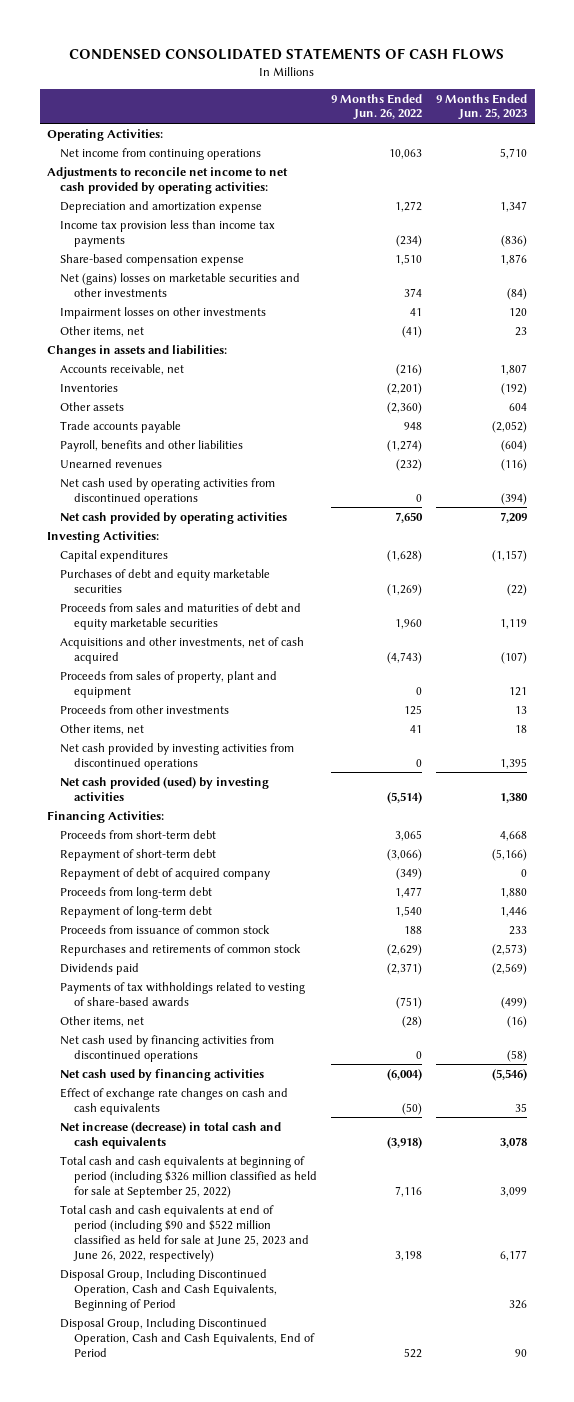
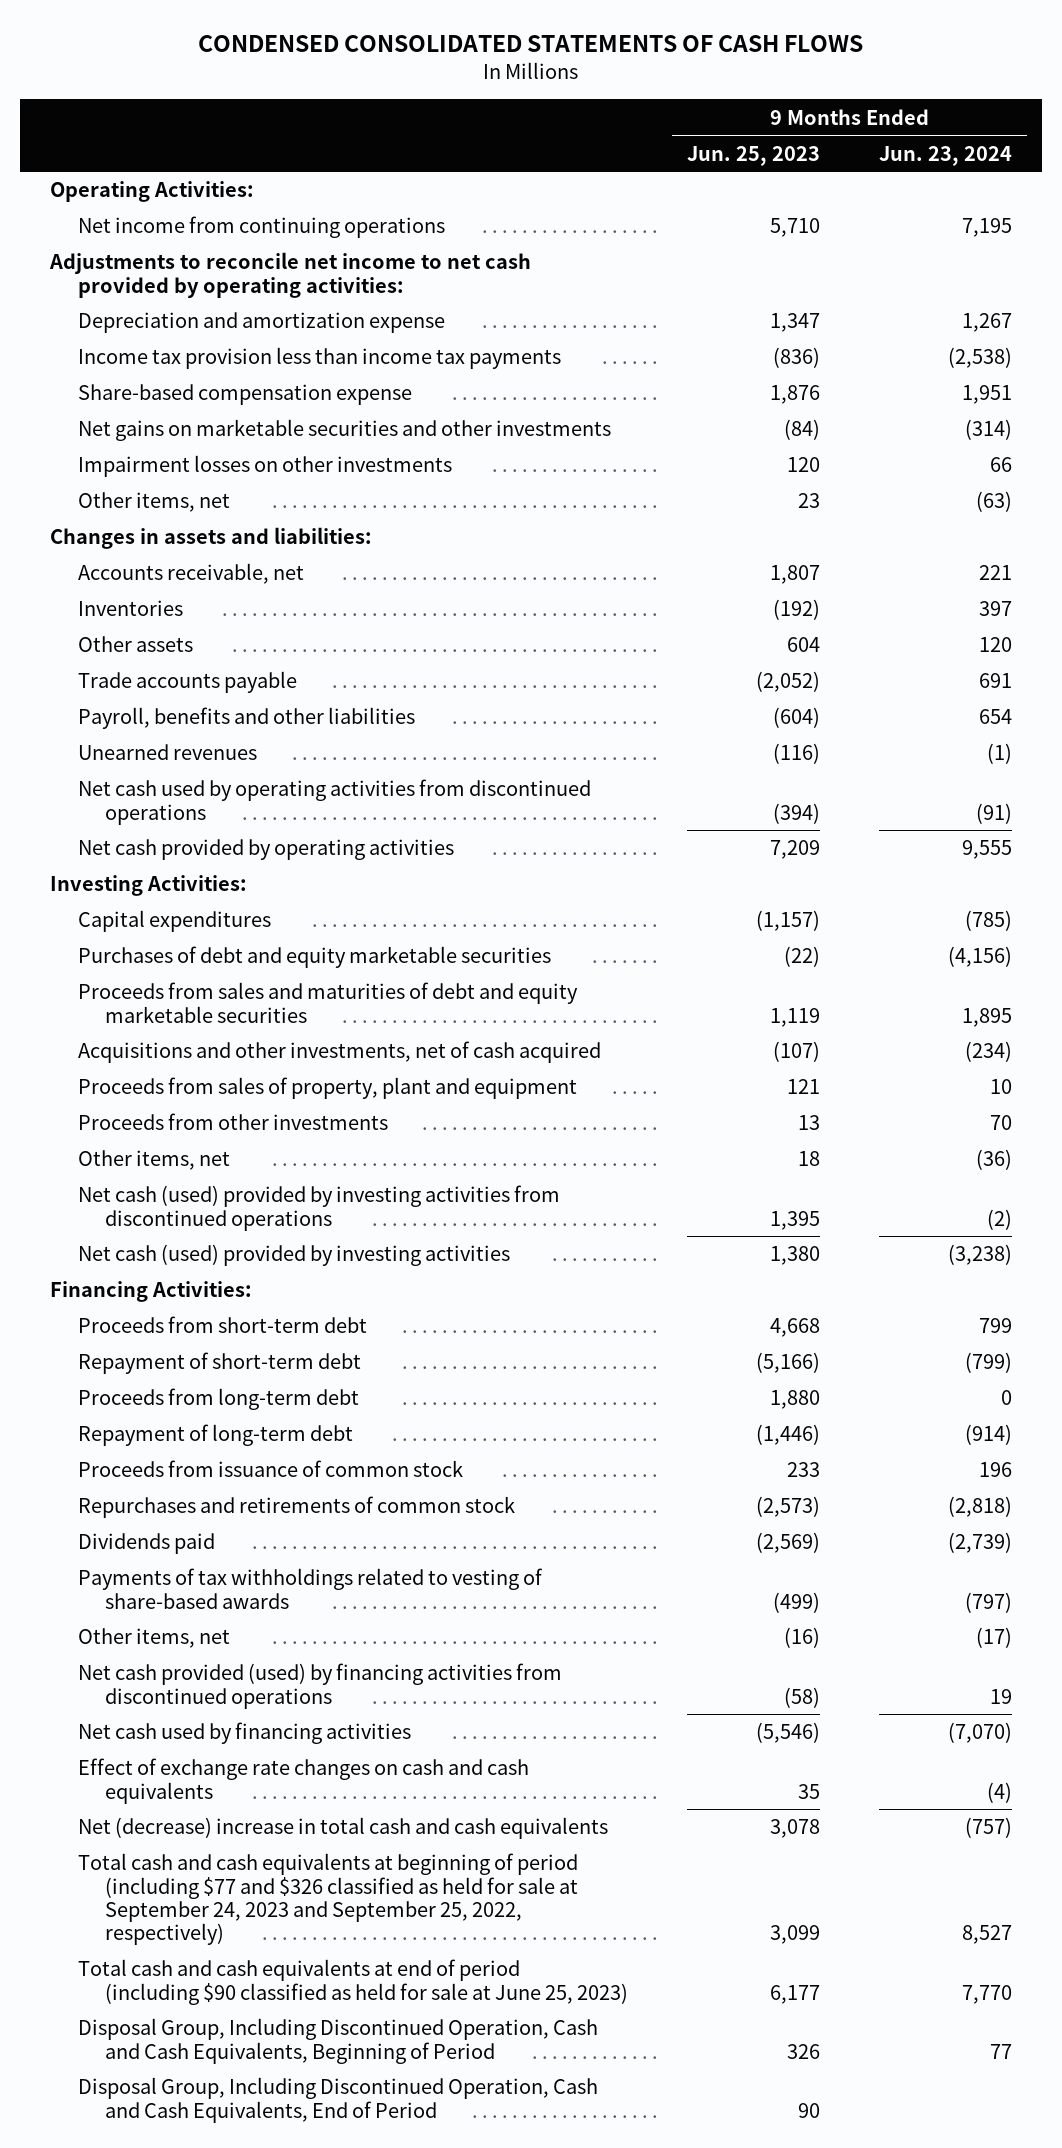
- | 9 Months Ended Jun. 26, 2022 | 9 Months Ended Jun. 25, 2023
+ | 9 Months Ended Jun. 25, 2023 | 9 Months Ended Jun. 23, 2024
- Net (gains) losses on marketable securities and other investments | 374 | (84)
+ Net gains on marketable securities and other investments | (84) | (314)
- Net cash provided by investing activities from discontinued operations | 0 | 1,395
- Net cash provided (used) by investing activities | (5,514) | 1,380
+ Net cash (used) provided by investing activities from discontinued operations | 1,395 | (2)
+ Net cash (used) provided by investing activities | 1,380 | (3,238)
- Repayment of debt of acquired company | (349) | 0
- Repayment of long-term debt | 1,540 | 1,446
+ Repayment of long-term debt | (1,446) | (914)
- Net cash used by financing activities from discontinued operations | 0 | (58)
+ Net cash provided (used) by financing activities from discontinued operations | (58) | 19
- Net increase (decrease) in total cash and cash equivalents | (3,918) | 3,078
- Total cash and cash equivalents at beginning of period (including $326 million classified as held for sale at September 25, 2022) | 7,116 | 3,099
- Total cash and cash equivalents at end of period (including $90 and $522 million classified as held for sale at June 25, 2023 and June 26, 2022, respectively) | 3,198 | 6,177
+ Net (decrease) increase in total cash and cash equivalents | 3,078 | (757)
+ Total cash and cash equivalents at beginning of period (including $77 and $326 classified as held for sale at September 24, 2023 and September 25, 2022, respectively) | 3,099 | 8,527
+ Total cash and cash equivalents at end of period (including $90 classified as held for sale at June 25, 2023) | 6,177 | 7,770

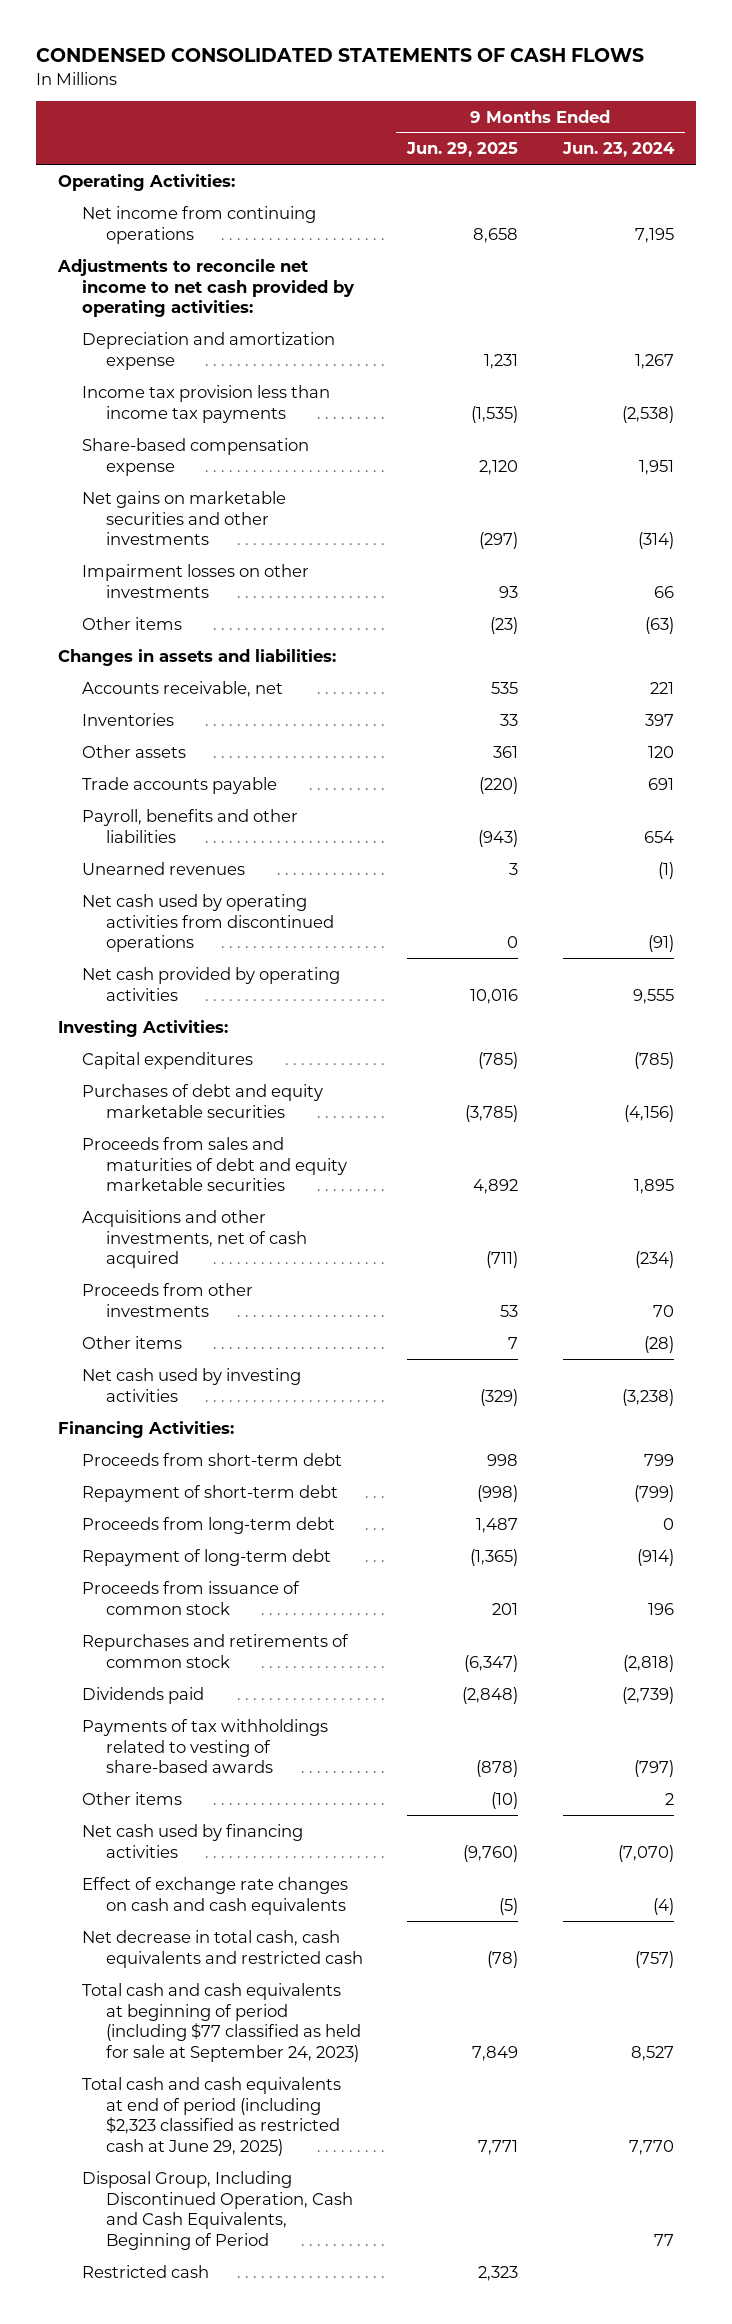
- | 9 Months Ended Jun. 25, 2023 | 9 Months Ended Jun. 23, 2024
+ | 9 Months Ended Jun. 29, 2025 | 9 Months Ended Jun. 23, 2024
- Other items, net | 23 | (63)
+ Other items | (23) | (63)
- Proceeds from sales of property, plant and equipment | 121 | 10
- Other items, net | 18 | (36)
- Net cash (used) provided by investing activities from discontinued operations | 1,395 | (2)
- Net cash (used) provided by investing activities | 1,380 | (3,238)
+ Other items | 7 | (28)
+ Net cash used by investing activities | (329) | (3,238)
- Other items, net | (16) | (17)
- Net cash provided (used) by financing activities from discontinued operations | (58) | 19
+ Other items | (10) | 2
- Net (decrease) increase in total cash and cash equivalents | 3,078 | (757)
- Total cash and cash equivalents at beginning of period (including $77 and $326 classified as held for sale at September 24, 2023 and September 25, 2022, respectively) | 3,099 | 8,527
- Total cash and cash equivalents at end of period (including $90 classified as held for sale at June 25, 2023) | 6,177 | 7,770
+ Net decrease in total cash, cash equivalents and restricted cash | (78) | (757)
+ Total cash and cash equivalents at beginning of period (including $77 classified as held for sale at September 24, 2023) | 7,849 | 8,527
+ Total cash and cash equivalents at end of period (including $2,323 classified as restricted cash at June 29, 2025) | 7,771 | 7,770
- Disposal Group, Including Discontinued Operation, Cash and Cash Equivalents, End of Period | 90 |
+ Restricted cash | 2,323 |

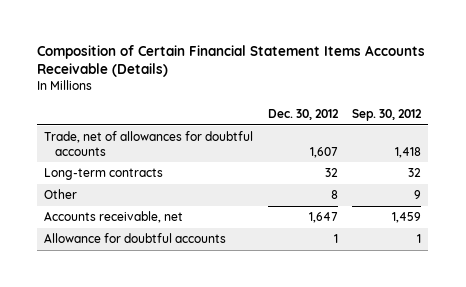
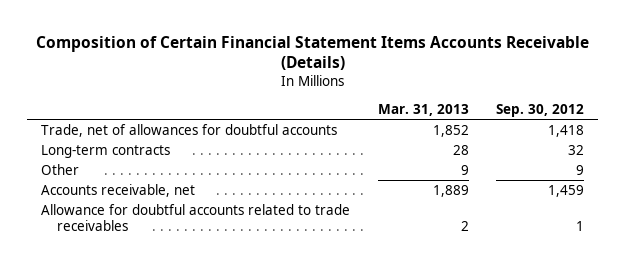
- | Dec. 30, 2012 | Sep. 30, 2012
+ | Mar. 31, 2013 | Sep. 30, 2012
- Allowance for doubtful accounts | 1 | 1
+ Allowance for doubtful accounts related to trade receivables | 2 | 1

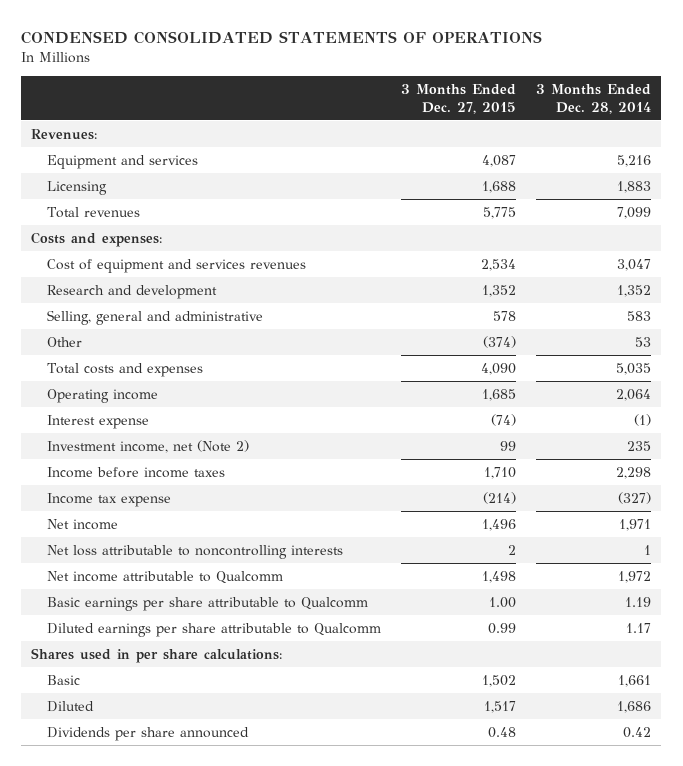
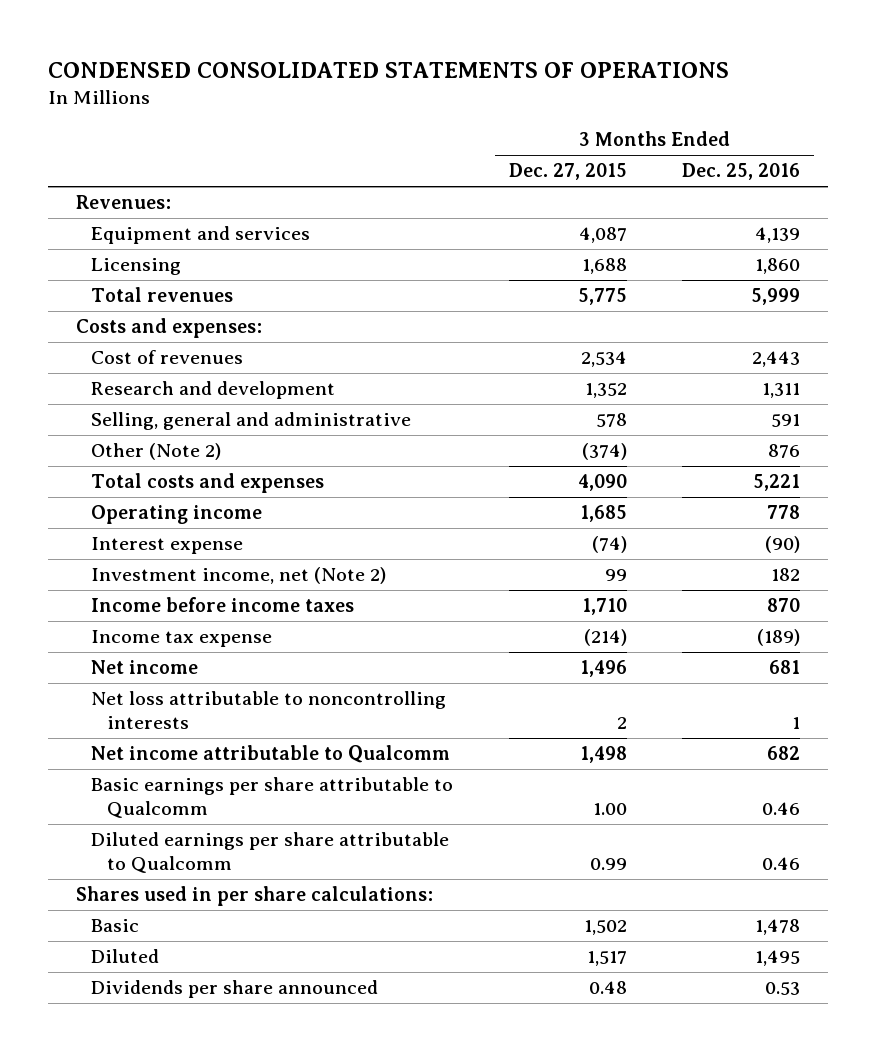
- | 3 Months Ended Dec. 27, 2015 | 3 Months Ended Dec. 28, 2014
+ | 3 Months Ended Dec. 27, 2015 | 3 Months Ended Dec. 25, 2016
- Cost of equipment and services revenues | 2,534 | 3,047
+ Cost of revenues | 2,534 | 2,443
- Other | (374) | 53
+ Other (Note 2) | (374) | 876

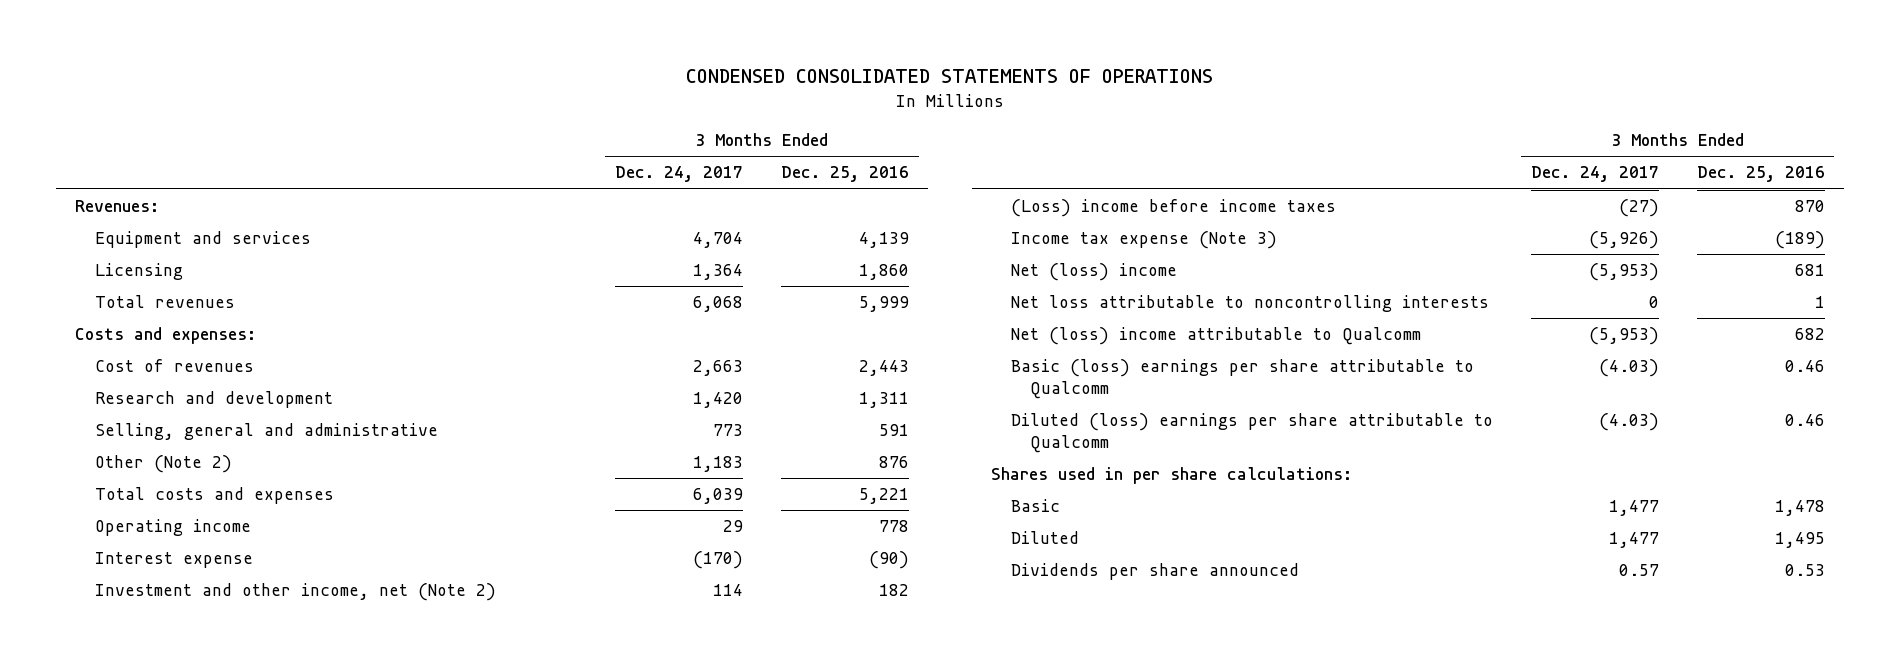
- | 3 Months Ended Dec. 27, 2015 | 3 Months Ended Dec. 25, 2016
+ | 3 Months Ended Dec. 24, 2017 | 3 Months Ended Dec. 25, 2016
- Investment income, net (Note 2) | 99 | 182
- Income before income taxes | 1,710 | 870
- Income tax expense | (214) | (189)
- Net income | 1,496 | 681
+ Investment and other income, net (Note 2) | 114 | 182
+ (Loss) income before income taxes | (27) | 870
+ Income tax expense (Note 3) | (5,926) | (189)
+ Net (loss) income | (5,953) | 681
- Net income attributable to Qualcomm | 1,498 | 682
- Basic earnings per share attributable to Qualcomm | 1.00 | 0.46
- Diluted earnings per share attributable to Qualcomm | 0.99 | 0.46
+ Net (loss) income attributable to Qualcomm | (5,953) | 682
+ Basic (loss) earnings per share attributable to Qualcomm | (4.03) | 0.46
+ Diluted (loss) earnings per share attributable to Qualcomm | (4.03) | 0.46

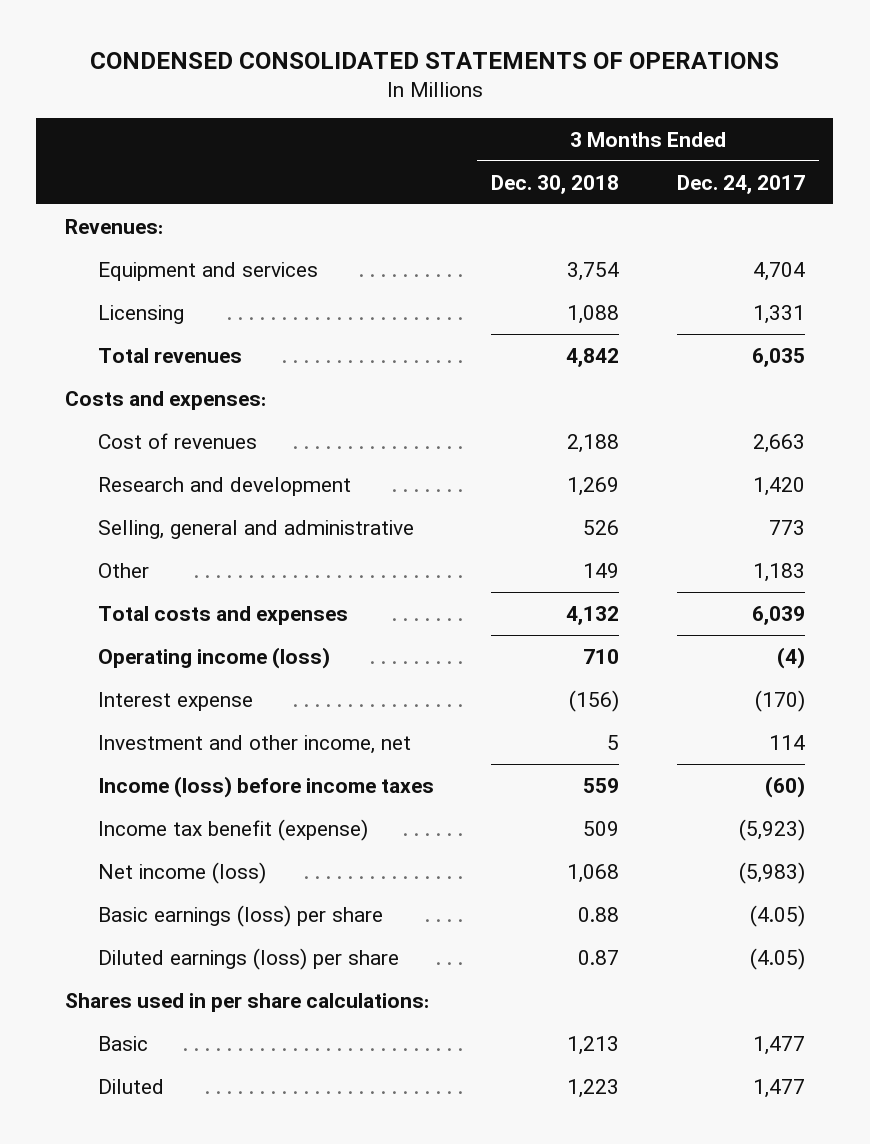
- | 3 Months Ended Dec. 24, 2017 | 3 Months Ended Dec. 25, 2016
+ | 3 Months Ended Dec. 30, 2018 | 3 Months Ended Dec. 24, 2017
- Licensing | 1,364 | 1,860
- Total revenues | 6,068 | 5,999
+ Licensing | 1,088 | 1,331
+ Total revenues | 4,842 | 6,035
- Other (Note 2) | 1,183 | 876
+ Other | 149 | 1,183
- Operating income | 29 | 778
+ Operating income (loss) | 710 | (4)
- Investment and other income, net (Note 2) | 114 | 182
- (Loss) income before income taxes | (27) | 870
- Income tax expense (Note 3) | (5,926) | (189)
- Net (loss) income | (5,953) | 681
- Net loss attributable to noncontrolling interests | 0 | 1
- Net (loss) income attributable to Qualcomm | (5,953) | 682
- Basic (loss) earnings per share attributable to Qualcomm | (4.03) | 0.46
- Diluted (loss) earnings per share attributable to Qualcomm | (4.03) | 0.46
+ Investment and other income, net | 5 | 114
+ Income (loss) before income taxes | 559 | (60)
+ Income tax benefit (expense) | 509 | (5,923)
+ Net income (loss) | 1,068 | (5,983)
+ Basic earnings (loss) per share | 0.88 | (4.05)
+ Diluted earnings (loss) per share | 0.87 | (4.05)
- Dividends per share announced | 0.57 | 0.53

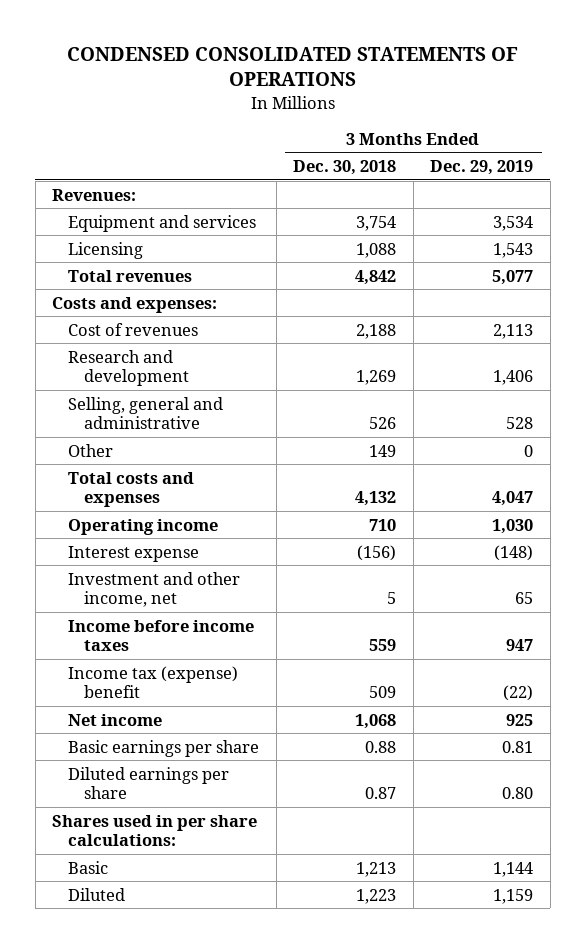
- | 3 Months Ended Dec. 30, 2018 | 3 Months Ended Dec. 24, 2017
+ | 3 Months Ended Dec. 30, 2018 | 3 Months Ended Dec. 29, 2019
- Operating income (loss) | 710 | (4)
+ Operating income | 710 | 1,030
- Income (loss) before income taxes | 559 | (60)
- Income tax benefit (expense) | 509 | (5,923)
- Net income (loss) | 1,068 | (5,983)
- Basic earnings (loss) per share | 0.88 | (4.05)
- Diluted earnings (loss) per share | 0.87 | (4.05)
+ Income before income taxes | 559 | 947
+ Income tax (expense) benefit | 509 | (22)
+ Net income | 1,068 | 925
+ Basic earnings per share | 0.88 | 0.81
+ Diluted earnings per share | 0.87 | 0.80

